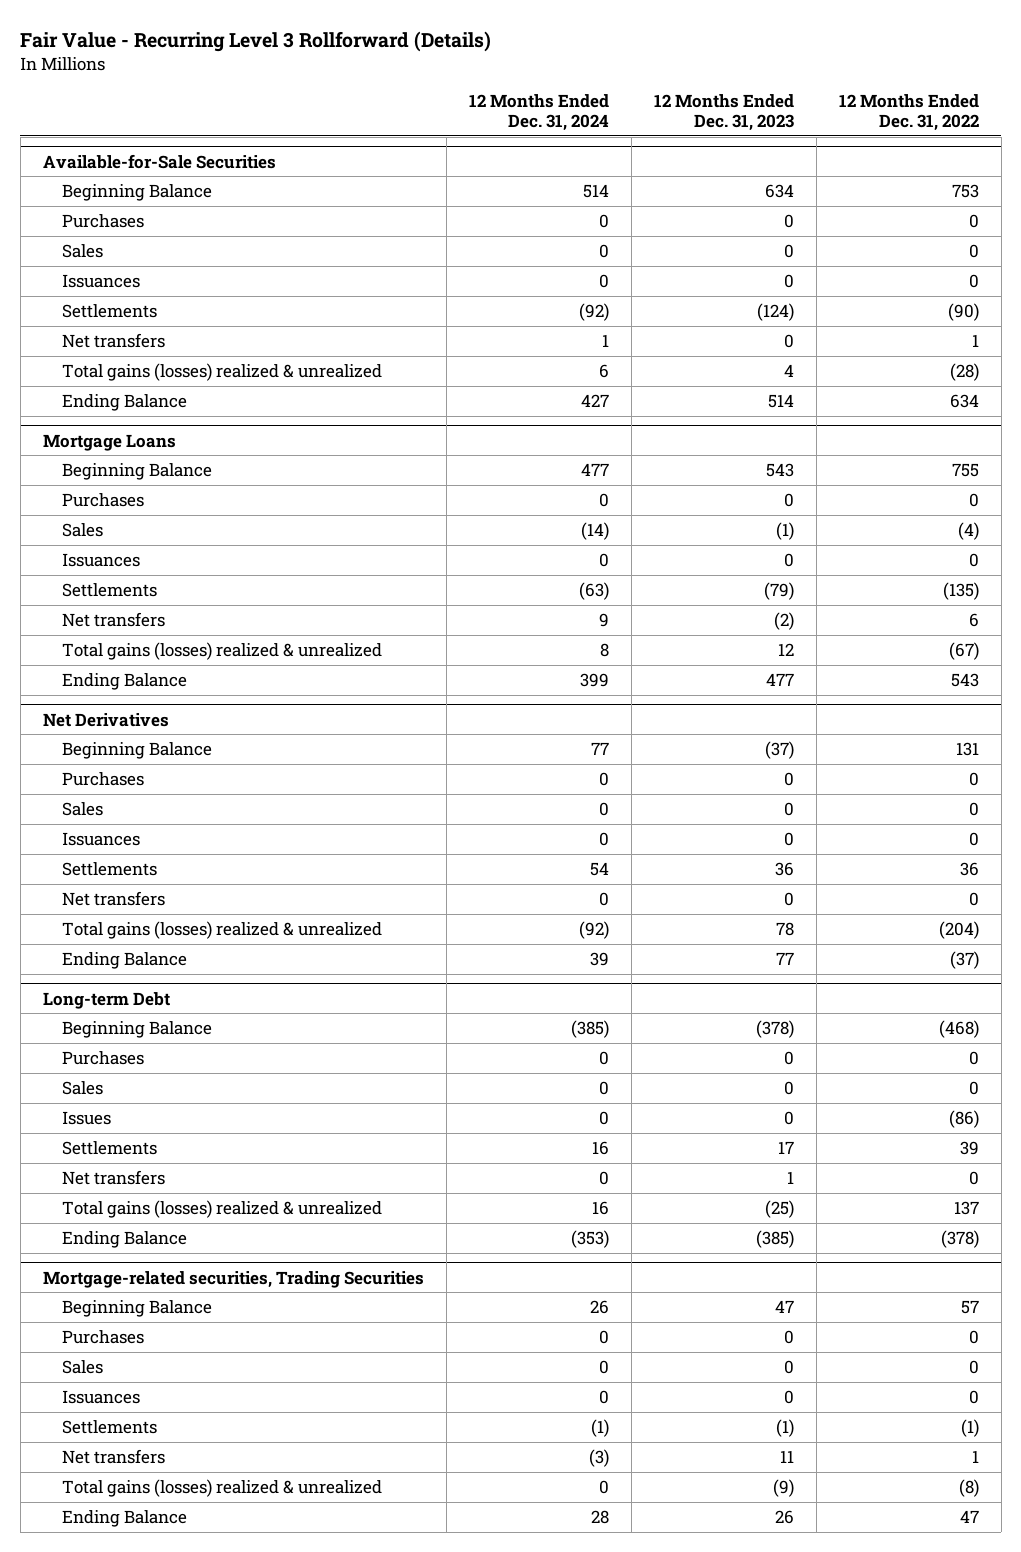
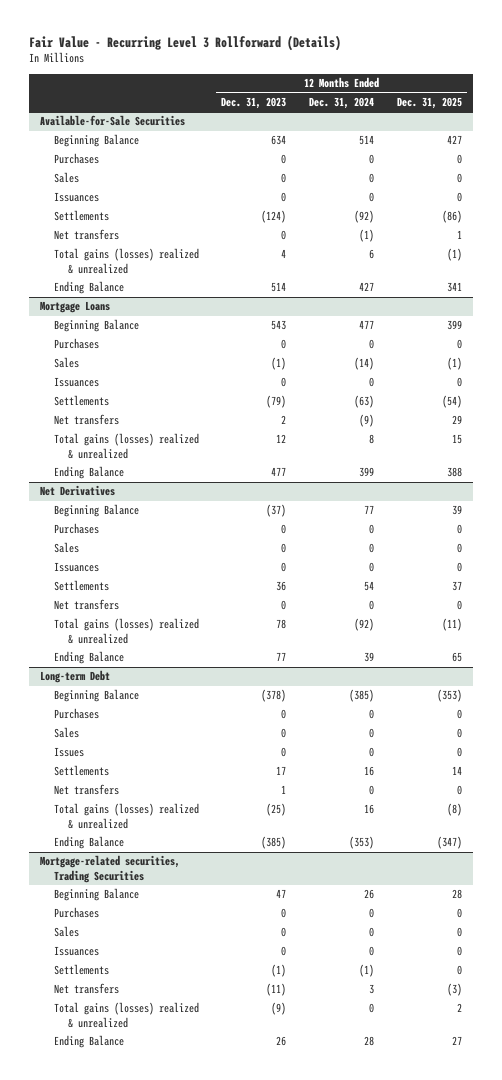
- | 12 Months Ended Dec. 31, 2024 | 12 Months Ended Dec. 31, 2023 | 12 Months Ended Dec. 31, 2022
+ | 12 Months Ended Dec. 31, 2023 | 12 Months Ended Dec. 31, 2024 | 12 Months Ended Dec. 31, 2025
@ Available-for-Sale Securities
- Net transfers | 1 | 0 | 1
+ Net transfers | 0 | (1) | 1
@ Mortgage Loans
- Net transfers | 9 | (2) | 6
+ Net transfers | 2 | (9) | 29
@ Mortgage-related securities, Trading Securities
- Net transfers | (3) | 11 | 1
+ Net transfers | (11) | 3 | (3)

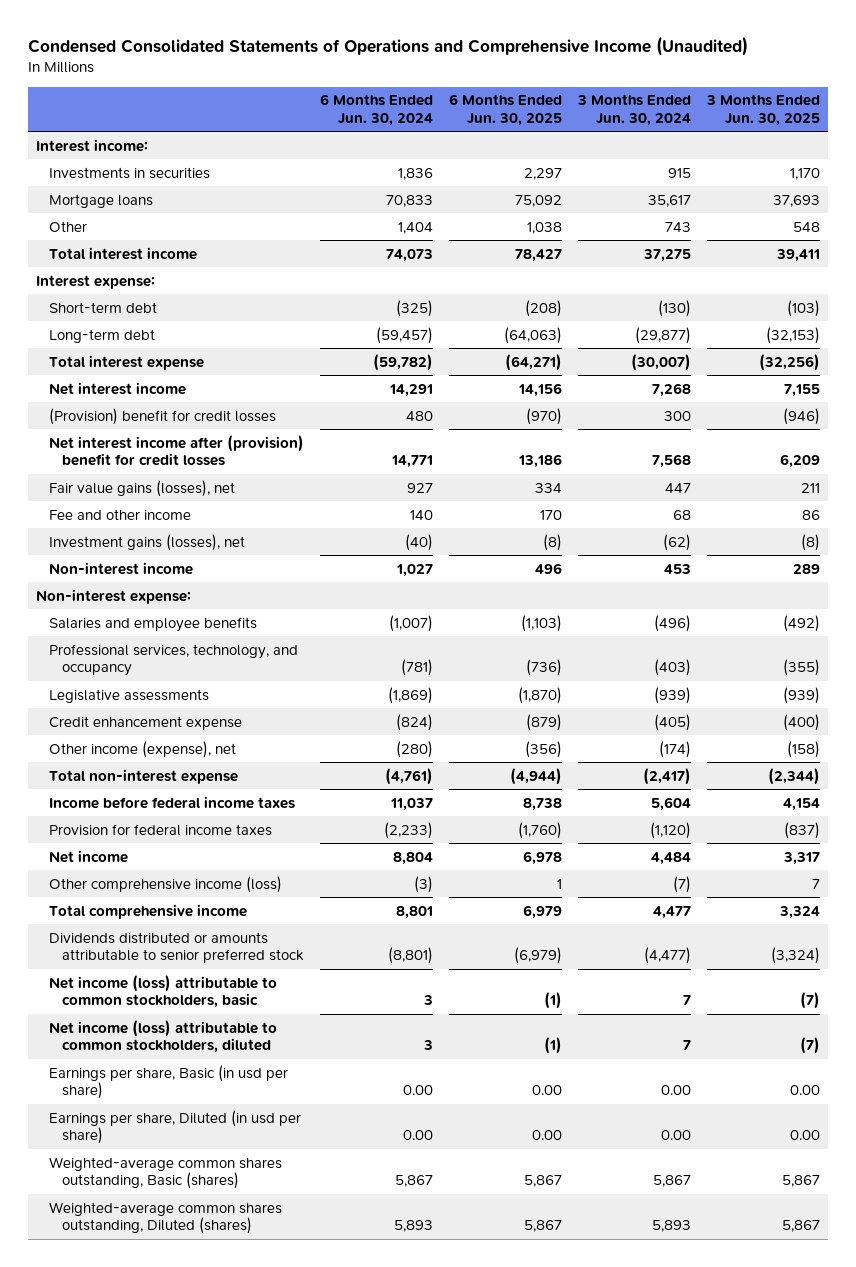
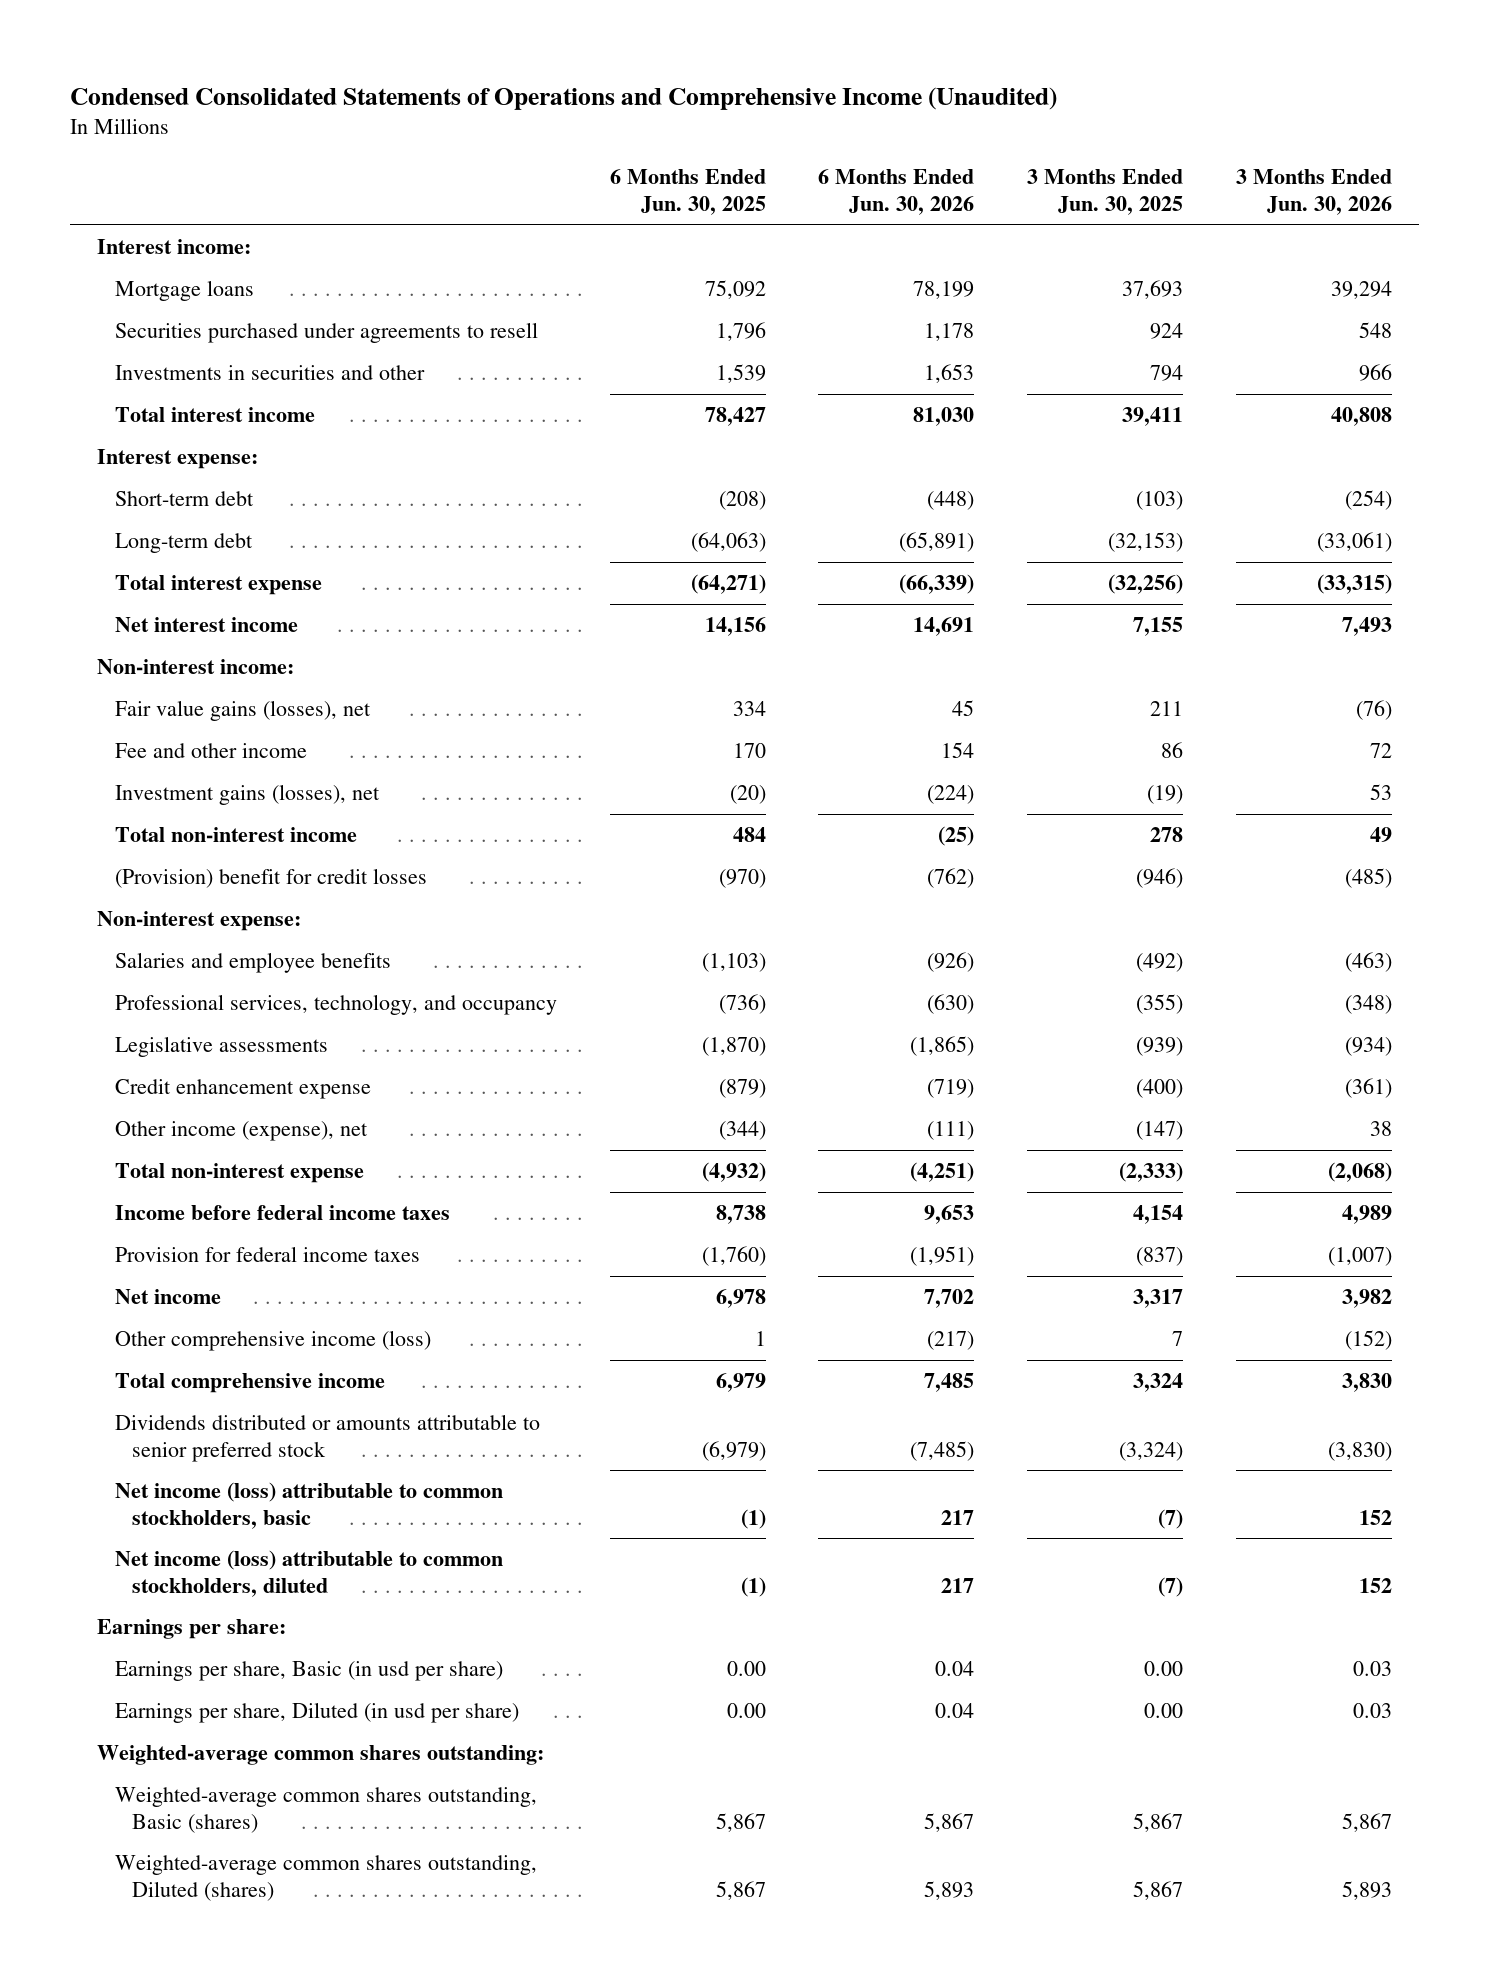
- | 6 Months Ended Jun. 30, 2024 | 6 Months Ended Jun. 30, 2025 | 3 Months Ended Jun. 30, 2024 | 3 Months Ended Jun. 30, 2025
+ | 6 Months Ended Jun. 30, 2025 | 6 Months Ended Jun. 30, 2026 | 3 Months Ended Jun. 30, 2025 | 3 Months Ended Jun. 30, 2026
- Investments in securities | 1,836 | 2,297 | 915 | 1,170
- Other | 1,404 | 1,038 | 743 | 548
+ Securities purchased under agreements to resell | 1,796 | 1,178 | 924 | 548
+ Investments in securities and other | 1,539 | 1,653 | 794 | 966
- Net interest income after (provision) benefit for credit losses | 14,771 | 13,186 | 7,568 | 6,209
+ Non-interest income:
- Investment gains (losses), net | (40) | (8) | (62) | (8)
- Non-interest income | 1,027 | 496 | 453 | 289
+ Investment gains (losses), net | (20) | (224) | (19) | 53
+ Total non-interest income | 484 | (25) | 278 | 49
moved down: (Provision) benefit for credit losses | (970) | (762) | (946) | (485)
- Other income (expense), net | (280) | (356) | (174) | (158)
- Total non-interest expense | (4,761) | (4,944) | (2,417) | (2,344)
+ Other income (expense), net | (344) | (111) | (147) | 38
+ Total non-interest expense | (4,932) | (4,251) | (2,333) | (2,068)
+ Earnings per share:
+ Weighted-average common shares outstanding:

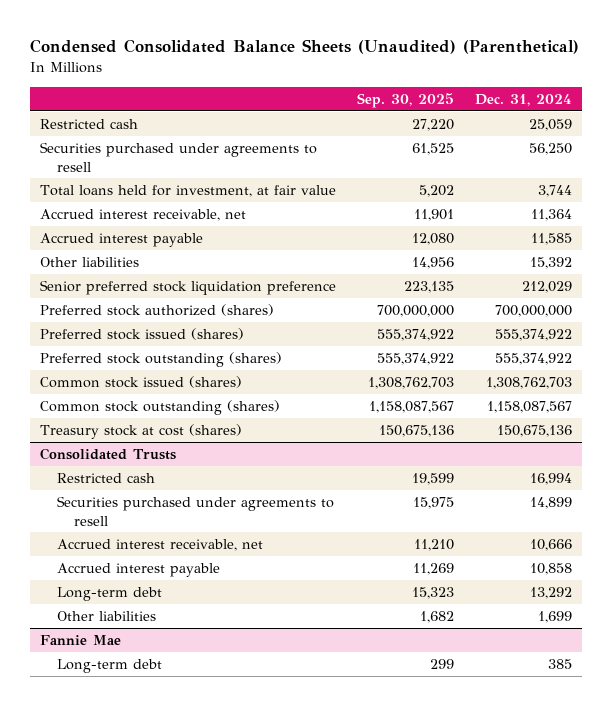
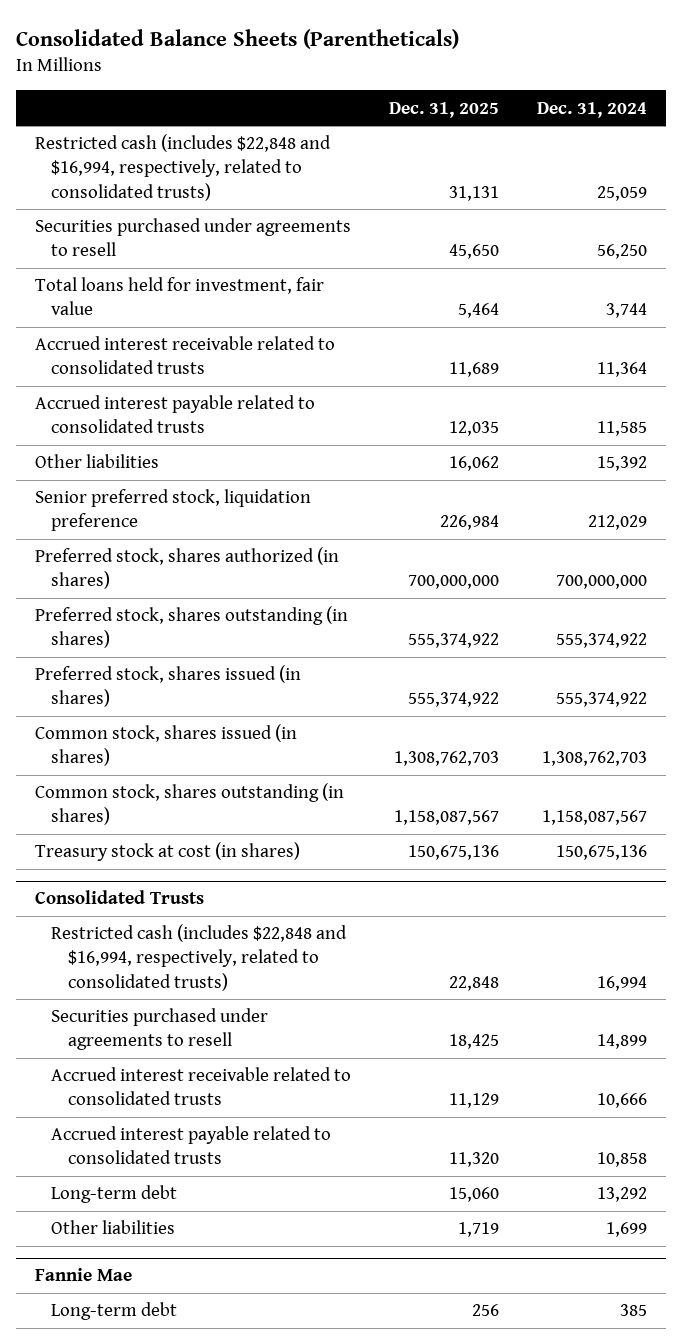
- Condensed Consolidated Balance Sheets (Unaudited) (Parenthetical)
+ Consolidated Balance Sheets (Parentheticals)
- | Sep. 30, 2025 | Dec. 31, 2024
+ | Dec. 31, 2025 | Dec. 31, 2024
- Restricted cash | 27,220 | 25,059
+ Restricted cash (includes $22,848 and $16,994, respectively, related to consolidated trusts) | 31,131 | 25,059
- Total loans held for investment, at fair value | 5,202 | 3,744
- Accrued interest receivable, net | 11,901 | 11,364
- Accrued interest payable | 12,080 | 11,585
+ Total loans held for investment, fair value | 5,464 | 3,744
+ Accrued interest receivable related to consolidated trusts | 11,689 | 11,364
+ Accrued interest payable related to consolidated trusts | 12,035 | 11,585
- Senior preferred stock liquidation preference | 223,135 | 212,029
- Preferred stock authorized (shares) | 700,000,000 | 700,000,000
- Preferred stock issued (shares) | 555,374,922 | 555,374,922
- Preferred stock outstanding (shares) | 555,374,922 | 555,374,922
- Common stock issued (shares) | 1,308,762,703 | 1,308,762,703
- Common stock outstanding (shares) | 1,158,087,567 | 1,158,087,567
- Treasury stock at cost (shares) | 150,675,136 | 150,675,136
+ Senior preferred stock, liquidation preference | 226,984 | 212,029
+ Preferred stock, shares authorized (in shares) | 700,000,000 | 700,000,000
+ Preferred stock, shares outstanding (in shares) | 555,374,922 | 555,374,922
+ Preferred stock, shares issued (in shares) | 555,374,922 | 555,374,922
+ Common stock, shares issued (in shares) | 1,308,762,703 | 1,308,762,703
+ Common stock, shares outstanding (in shares) | 1,158,087,567 | 1,158,087,567
+ Treasury stock at cost (in shares) | 150,675,136 | 150,675,136
@ Consolidated Trusts
- Restricted cash | 19,599 | 16,994
+ Restricted cash (includes $22,848 and $16,994, respectively, related to consolidated trusts) | 22,848 | 16,994
- Accrued interest receivable, net | 11,210 | 10,666
- Accrued interest payable | 11,269 | 10,858
+ Accrued interest receivable related to consolidated trusts | 11,129 | 10,666
+ Accrued interest payable related to consolidated trusts | 11,320 | 10,858

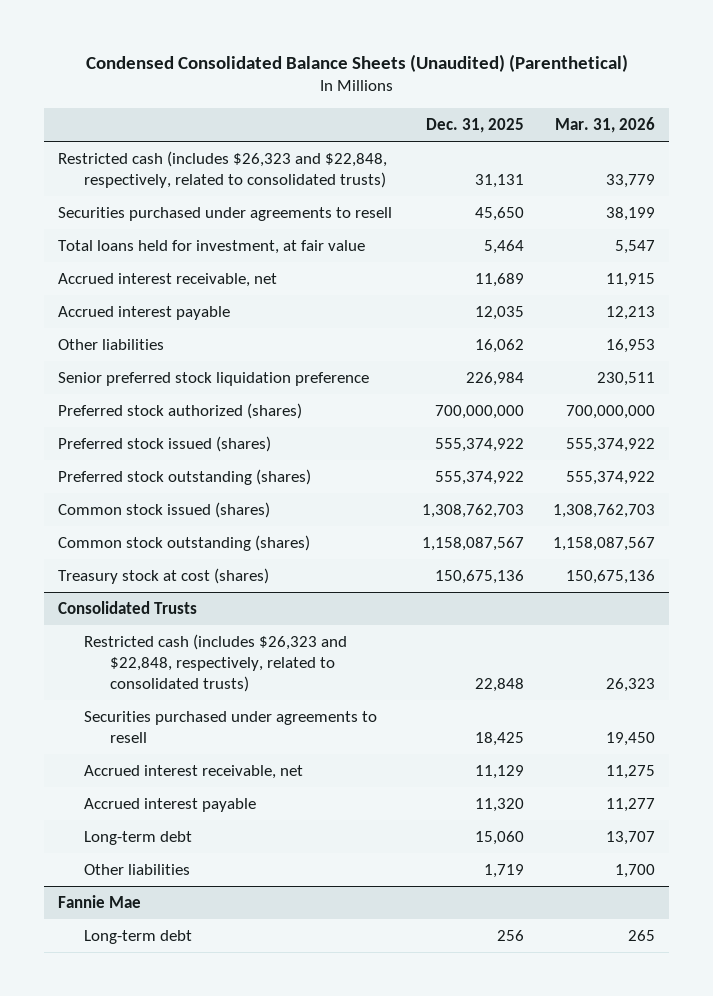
- Consolidated Balance Sheets (Parentheticals)
+ Condensed Consolidated Balance Sheets (Unaudited) (Parenthetical)
- | Dec. 31, 2025 | Dec. 31, 2024
+ | Dec. 31, 2025 | Mar. 31, 2026
- Restricted cash (includes $22,848 and $16,994, respectively, related to consolidated trusts) | 31,131 | 25,059
+ Restricted cash (includes $26,323 and $22,848, respectively, related to consolidated trusts) | 31,131 | 33,779
- Total loans held for investment, fair value | 5,464 | 3,744
- Accrued interest receivable related to consolidated trusts | 11,689 | 11,364
- Accrued interest payable related to consolidated trusts | 12,035 | 11,585
+ Total loans held for investment, at fair value | 5,464 | 5,547
+ Accrued interest receivable, net | 11,689 | 11,915
+ Accrued interest payable | 12,035 | 12,213
- Senior preferred stock, liquidation preference | 226,984 | 212,029
- Preferred stock, shares authorized (in shares) | 700,000,000 | 700,000,000
- Preferred stock, shares outstanding (in shares) | 555,374,922 | 555,374,922
- Preferred stock, shares issued (in shares) | 555,374,922 | 555,374,922
- Common stock, shares issued (in shares) | 1,308,762,703 | 1,308,762,703
- Common stock, shares outstanding (in shares) | 1,158,087,567 | 1,158,087,567
- Treasury stock at cost (in shares) | 150,675,136 | 150,675,136
+ Senior preferred stock liquidation preference | 226,984 | 230,511
+ Preferred stock authorized (shares) | 700,000,000 | 700,000,000
+ Preferred stock issued (shares) | 555,374,922 | 555,374,922
+ Preferred stock outstanding (shares) | 555,374,922 | 555,374,922
+ Common stock issued (shares) | 1,308,762,703 | 1,308,762,703
+ Common stock outstanding (shares) | 1,158,087,567 | 1,158,087,567
+ Treasury stock at cost (shares) | 150,675,136 | 150,675,136
@ Consolidated Trusts
- Restricted cash (includes $22,848 and $16,994, respectively, related to consolidated trusts) | 22,848 | 16,994
+ Restricted cash (includes $26,323 and $22,848, respectively, related to consolidated trusts) | 22,848 | 26,323
- Accrued interest receivable related to consolidated trusts | 11,129 | 10,666
- Accrued interest payable related to consolidated trusts | 11,320 | 10,858
+ Accrued interest receivable, net | 11,129 | 11,275
+ Accrued interest payable | 11,320 | 11,277

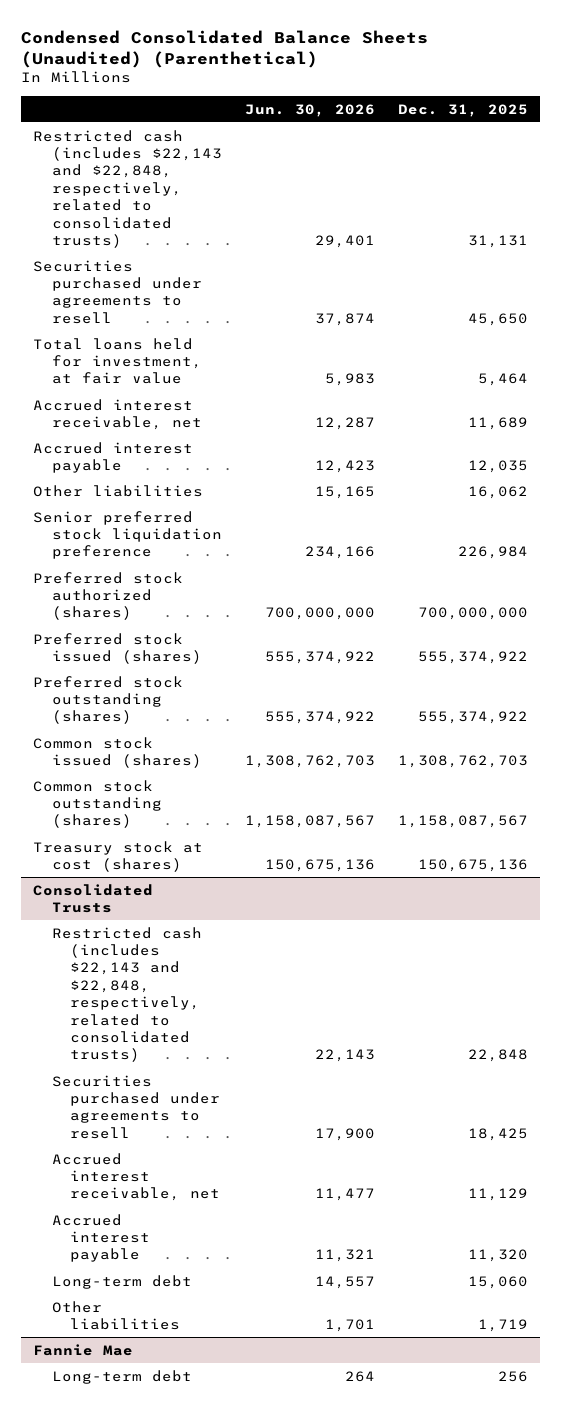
- | Dec. 31, 2025 | Mar. 31, 2026
+ | Jun. 30, 2026 | Dec. 31, 2025
- Restricted cash (includes $26,323 and $22,848, respectively, related to consolidated trusts) | 31,131 | 33,779
+ Restricted cash (includes $22,143 and $22,848, respectively, related to consolidated trusts) | 29,401 | 31,131
@ Consolidated Trusts
- Restricted cash (includes $26,323 and $22,848, respectively, related to consolidated trusts) | 22,848 | 26,323
+ Restricted cash (includes $22,143 and $22,848, respectively, related to consolidated trusts) | 22,143 | 22,848

